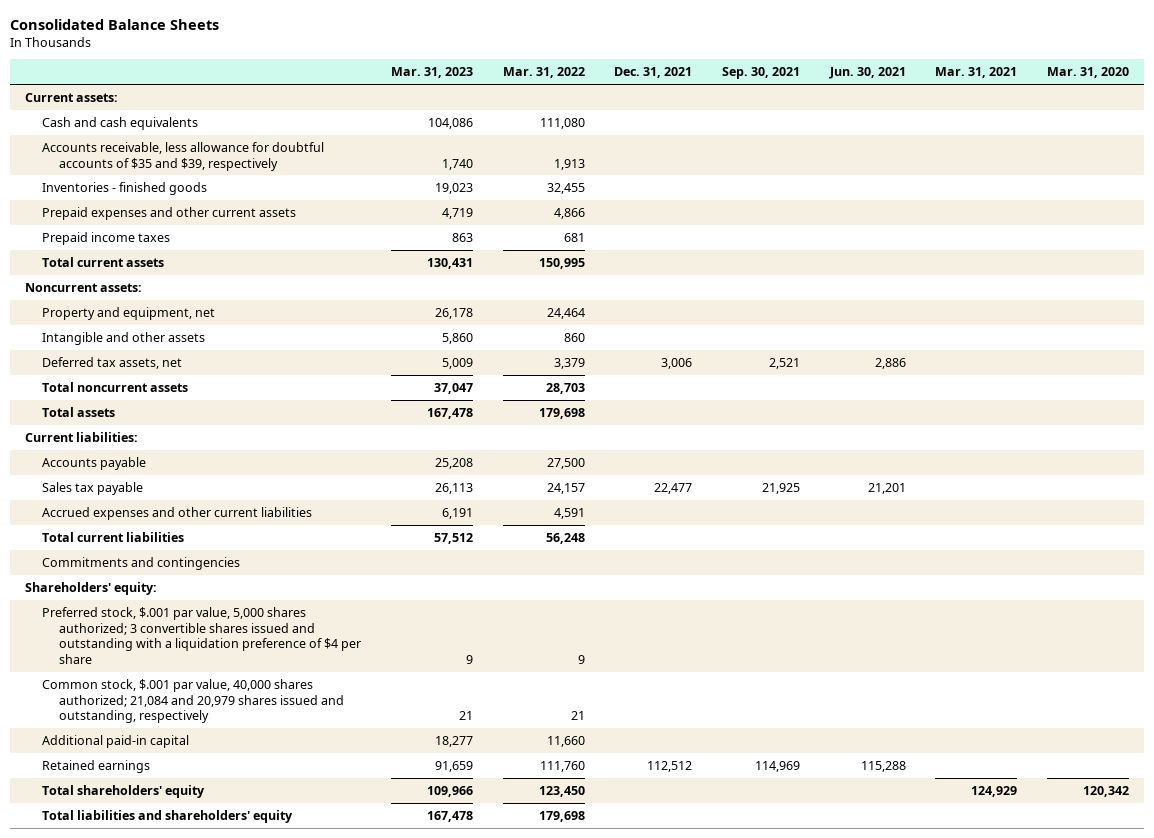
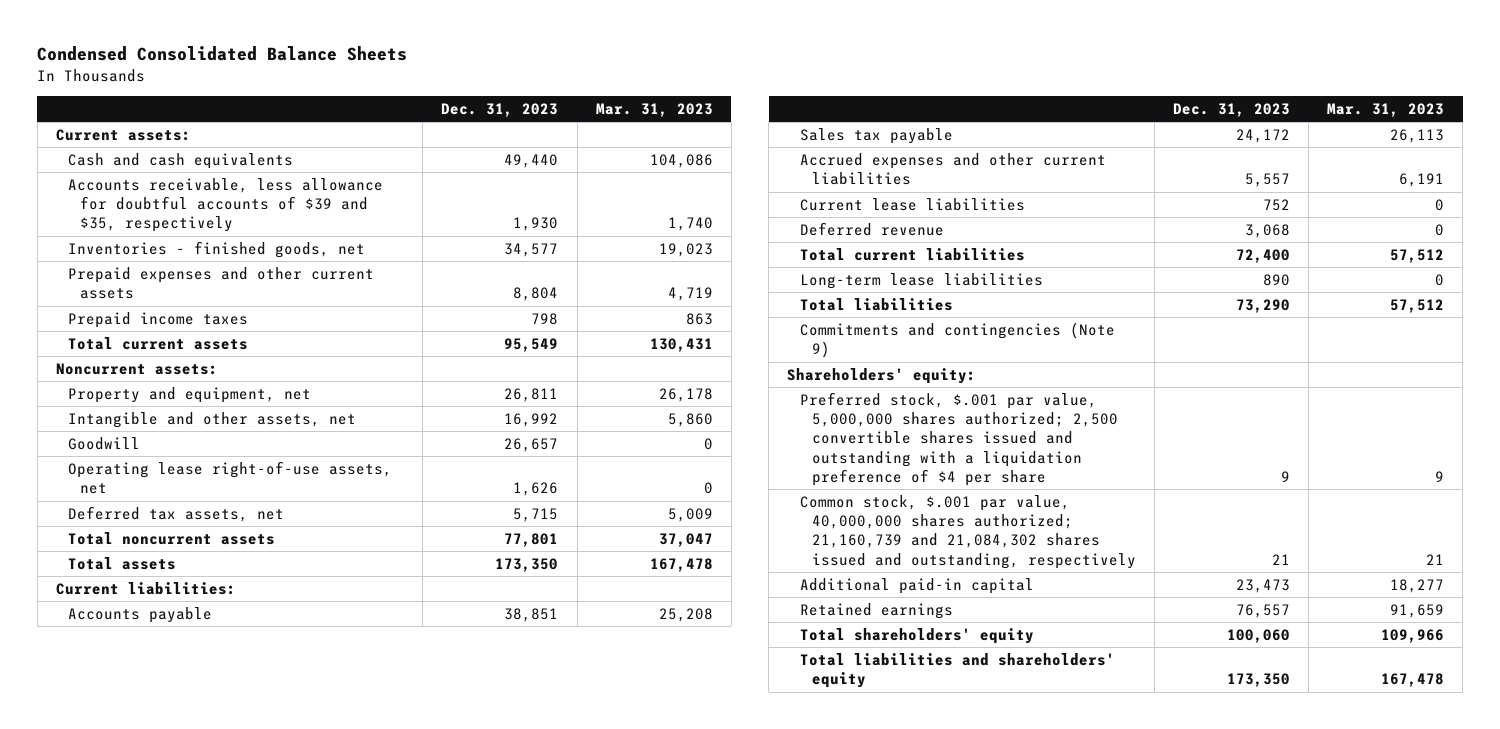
- Consolidated Balance Sheets
+ Condensed Consolidated Balance Sheets
- | Mar. 31, 2023 | Mar. 31, 2022 | Dec. 31, 2021 | Sep. 30, 2021 | Jun. 30, 2021 | Mar. 31, 2021 | Mar. 31, 2020
+ | Dec. 31, 2023 | Mar. 31, 2023
- Accounts receivable, less allowance for doubtful accounts of $35 and $39, respectively | 1,740 | 1,913 | | | | |
- Inventories - finished goods | 19,023 | 32,455 | | | | |
+ Accounts receivable, less allowance for doubtful accounts of $39 and $35, respectively | 1,930 | 1,740
+ Inventories - finished goods, net | 34,577 | 19,023
- Intangible and other assets | 5,860 | 860 | | | | |
+ Intangible and other assets, net | 16,992 | 5,860
+ Goodwill | 26,657 | 0
+ Operating lease right-of-use assets, net | 1,626 | 0
+ Current lease liabilities | 752 | 0
+ Deferred revenue | 3,068 | 0
- Commitments and contingencies
+ Long-term lease liabilities | 890 | 0
+ Total liabilities | 73,290 | 57,512
+ Commitments and contingencies (Note 9)
- Preferred stock, $.001 par value, 5,000 shares authorized; 3 convertible shares issued and outstanding with a liquidation preference of $4 per share | 9 | 9 | | | | |
- Common stock, $.001 par value, 40,000 shares authorized; 21,084 and 20,979 shares issued and outstanding, respectively | 21 | 21 | | | | |
+ Preferred stock, $.001 par value, 5,000,000 shares authorized; 2,500 convertible shares issued and outstanding with a liquidation preference of $4 per share | 9 | 9
+ Common stock, $.001 par value, 40,000,000 shares authorized; 21,160,739 and 21,084,302 shares issued and outstanding, respectively | 21 | 21

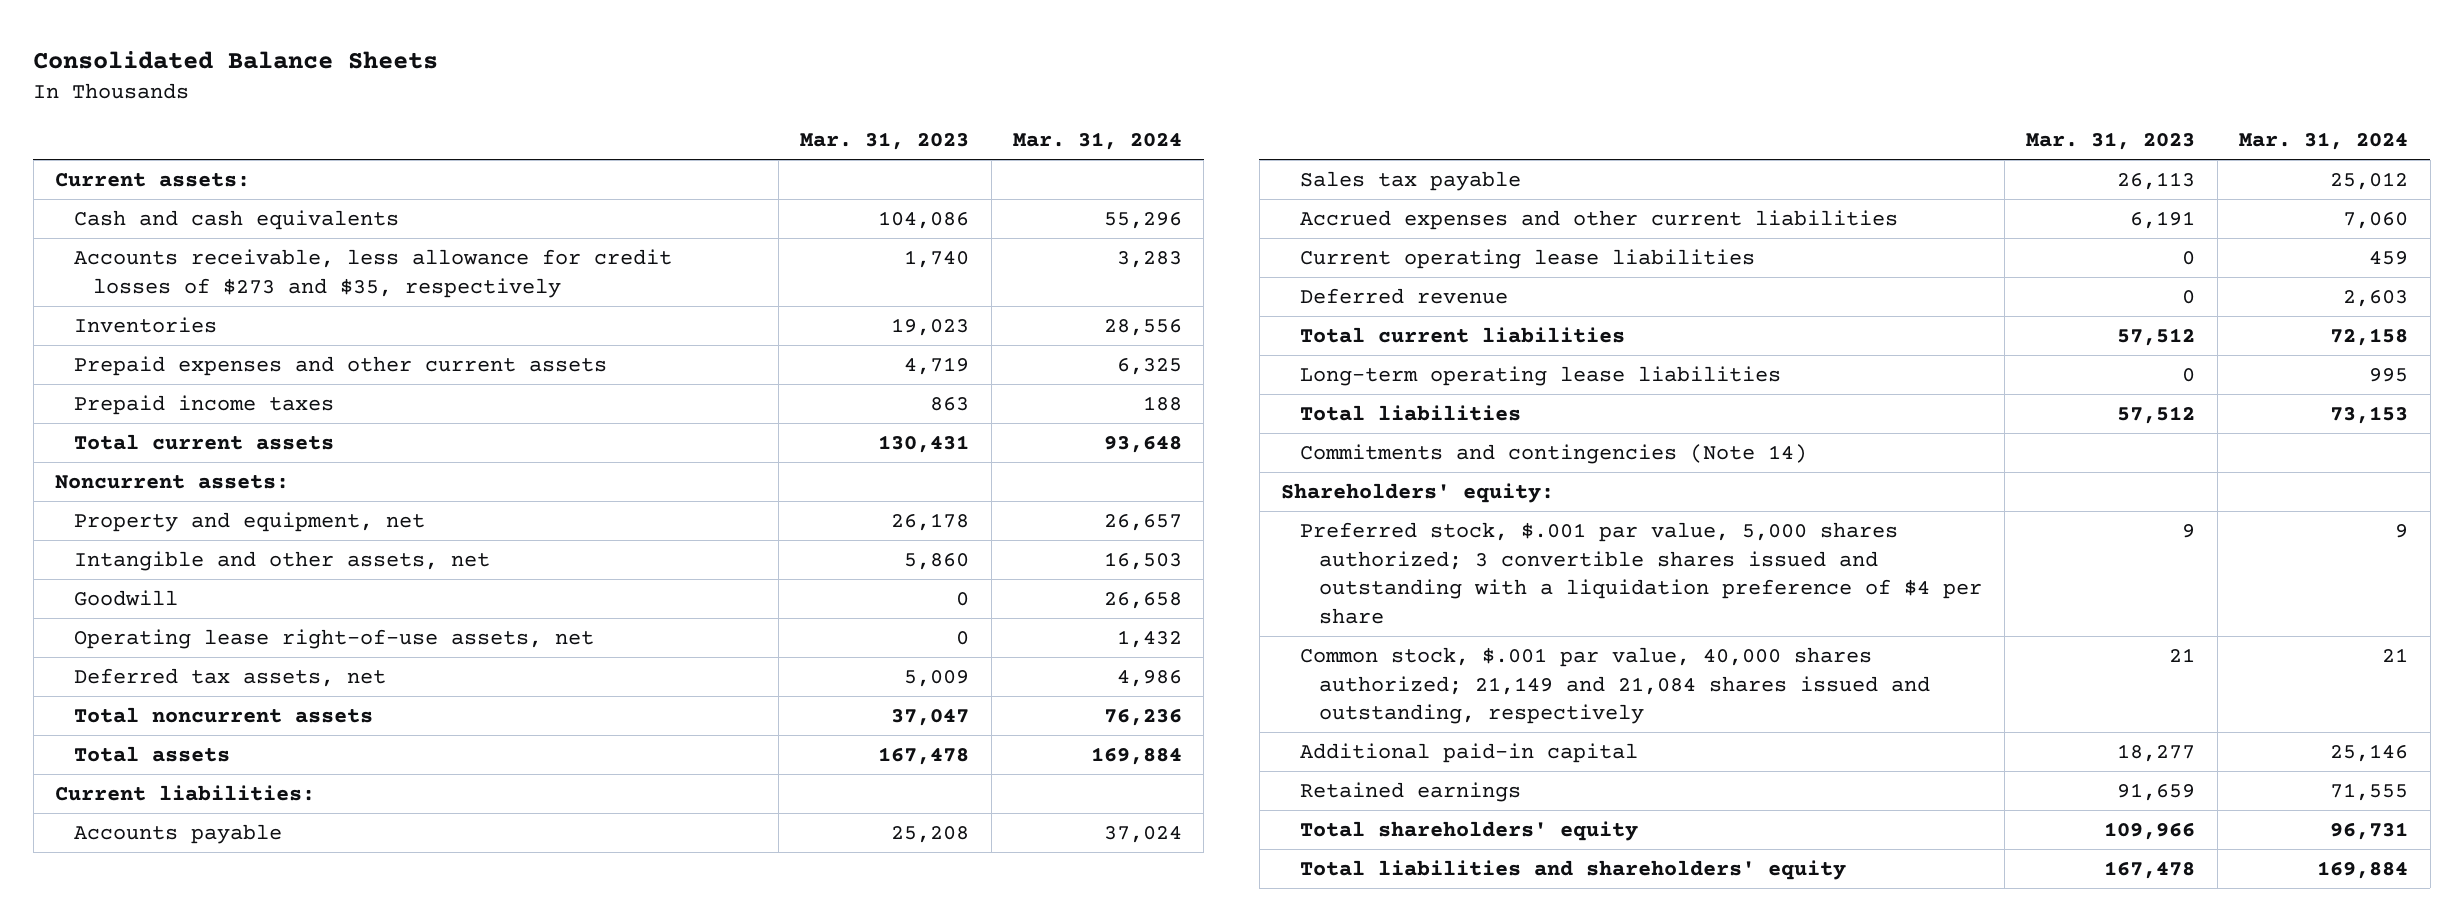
- Condensed Consolidated Balance Sheets
+ Consolidated Balance Sheets
- | Dec. 31, 2023 | Mar. 31, 2023
+ | Mar. 31, 2023 | Mar. 31, 2024
- Accounts receivable, less allowance for doubtful accounts of $39 and $35, respectively | 1,930 | 1,740
- Inventories - finished goods, net | 34,577 | 19,023
+ Accounts receivable, less allowance for credit losses of $273 and $35, respectively | 1,740 | 3,283
+ Inventories | 19,023 | 28,556
- Current lease liabilities | 752 | 0
+ Current operating lease liabilities | 0 | 459
- Long-term lease liabilities | 890 | 0
+ Long-term operating lease liabilities | 0 | 995
- Commitments and contingencies (Note 9)
+ Commitments and contingencies (Note 14)
- Preferred stock, $.001 par value, 5,000,000 shares authorized; 2,500 convertible shares issued and outstanding with a liquidation preference of $4 per share | 9 | 9
- Common stock, $.001 par value, 40,000,000 shares authorized; 21,160,739 and 21,084,302 shares issued and outstanding, respectively | 21 | 21
+ Preferred stock, $.001 par value, 5,000 shares authorized; 3 convertible shares issued and outstanding with a liquidation preference of $4 per share | 9 | 9
+ Common stock, $.001 par value, 40,000 shares authorized; 21,149 and 21,084 shares issued and outstanding, respectively | 21 | 21

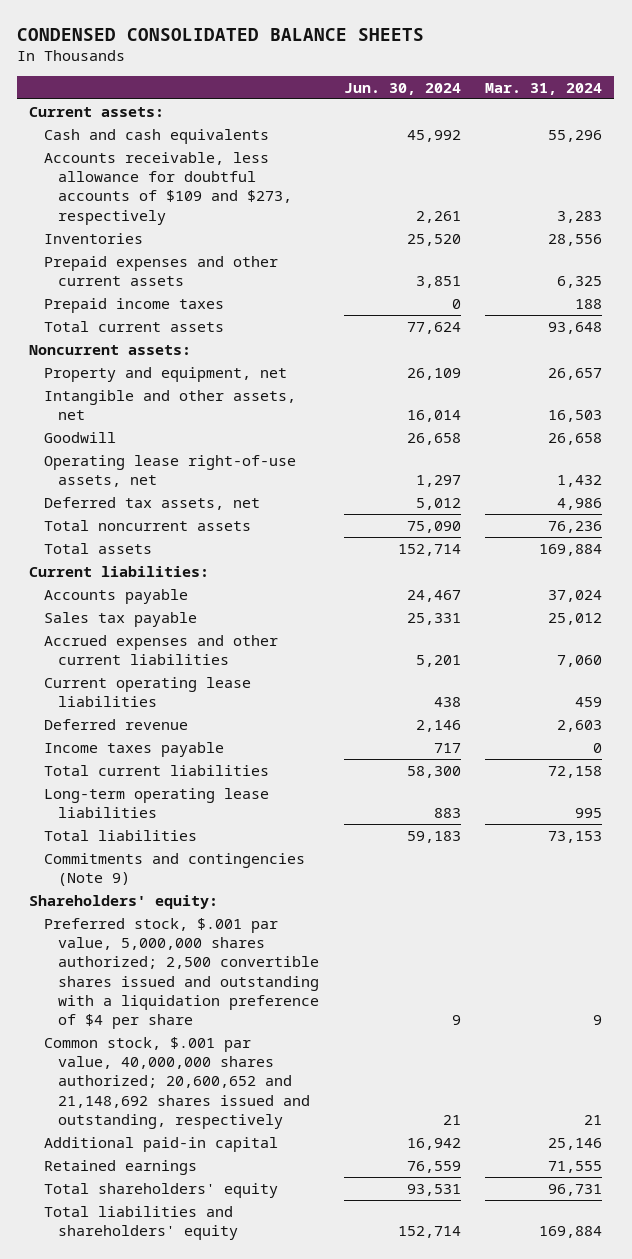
- Consolidated Balance Sheets
+ CONDENSED CONSOLIDATED BALANCE SHEETS
- | Mar. 31, 2023 | Mar. 31, 2024
+ | Jun. 30, 2024 | Mar. 31, 2024
- Accounts receivable, less allowance for credit losses of $273 and $35, respectively | 1,740 | 3,283
+ Accounts receivable, less allowance for doubtful accounts of $109 and $273, respectively | 2,261 | 3,283
+ Income taxes payable | 717 | 0
- Commitments and contingencies (Note 14)
+ Commitments and contingencies (Note 9)
- Preferred stock, $.001 par value, 5,000 shares authorized; 3 convertible shares issued and outstanding with a liquidation preference of $4 per share | 9 | 9
- Common stock, $.001 par value, 40,000 shares authorized; 21,149 and 21,084 shares issued and outstanding, respectively | 21 | 21
+ Preferred stock, $.001 par value, 5,000,000 shares authorized; 2,500 convertible shares issued and outstanding with a liquidation preference of $4 per share | 9 | 9
+ Common stock, $.001 par value, 40,000,000 shares authorized; 20,600,652 and 21,148,692 shares issued and outstanding, respectively | 21 | 21

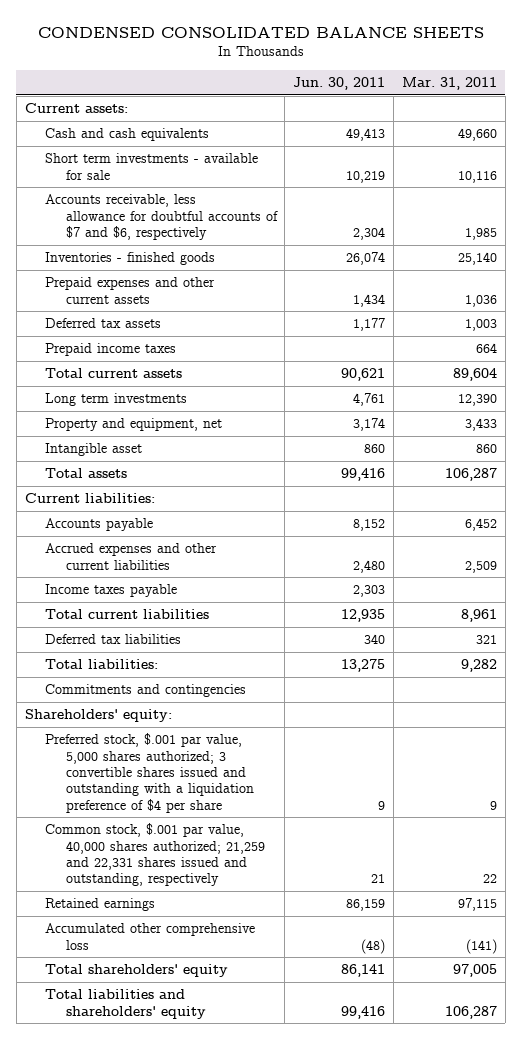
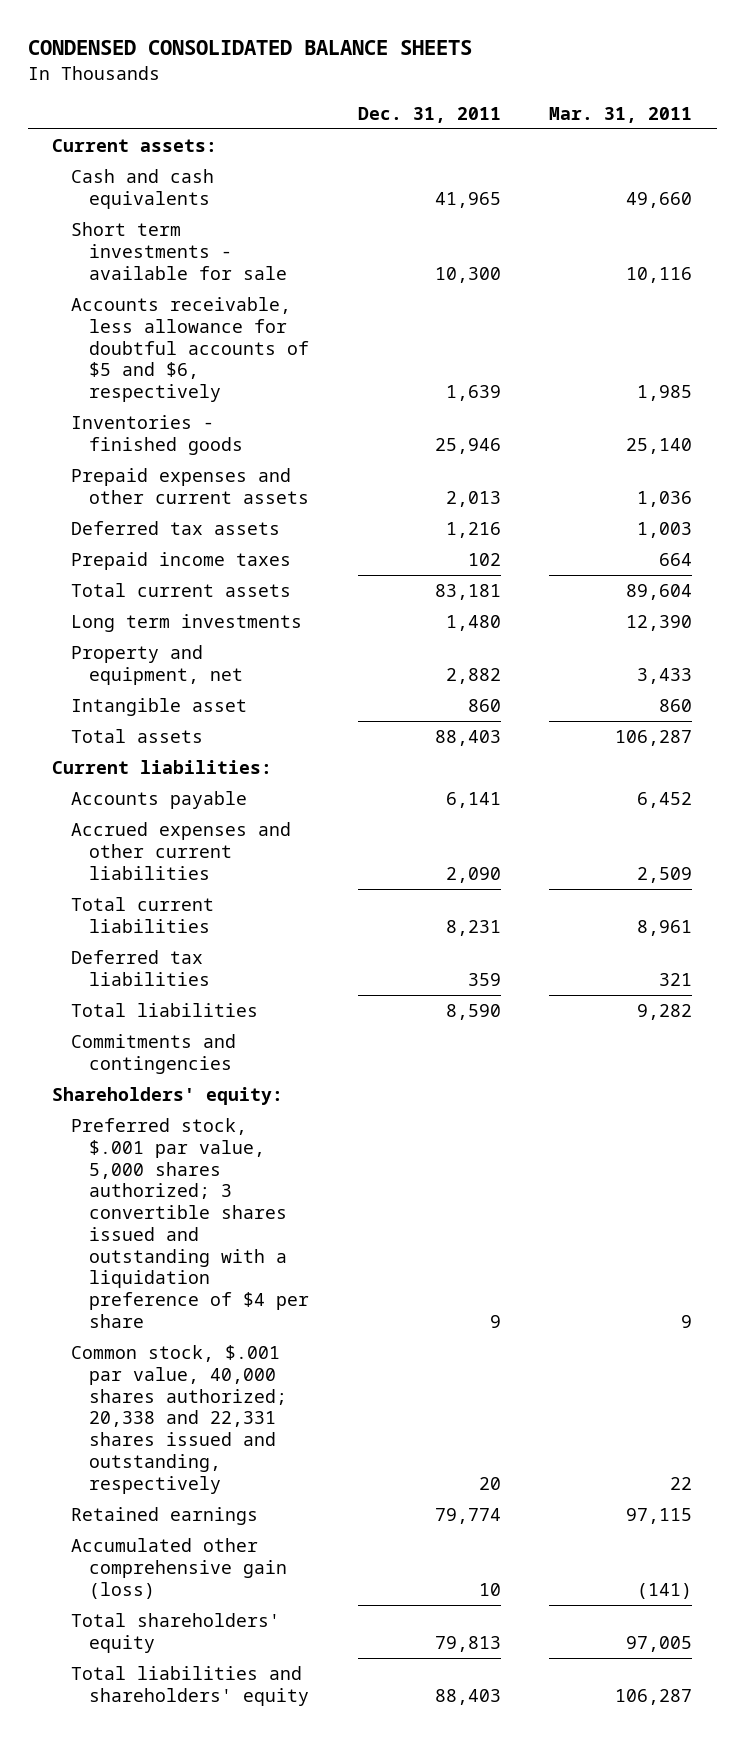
- | Jun. 30, 2011 | Mar. 31, 2011
+ | Dec. 31, 2011 | Mar. 31, 2011
- Accounts receivable, less allowance for doubtful accounts of $7 and $6, respectively | 2,304 | 1,985
+ Accounts receivable, less allowance for doubtful accounts of $5 and $6, respectively | 1,639 | 1,985
- Income taxes payable | 2,303 |
- Total liabilities: | 13,275 | 9,282
+ Total liabilities | 8,590 | 9,282
- Common stock, $.001 par value, 40,000 shares authorized; 21,259 and 22,331 shares issued and outstanding, respectively | 21 | 22
+ Common stock, $.001 par value, 40,000 shares authorized; 20,338 and 22,331 shares issued and outstanding, respectively | 20 | 22
- Accumulated other comprehensive loss | (48) | (141)
+ Accumulated other comprehensive gain (loss) | 10 | (141)

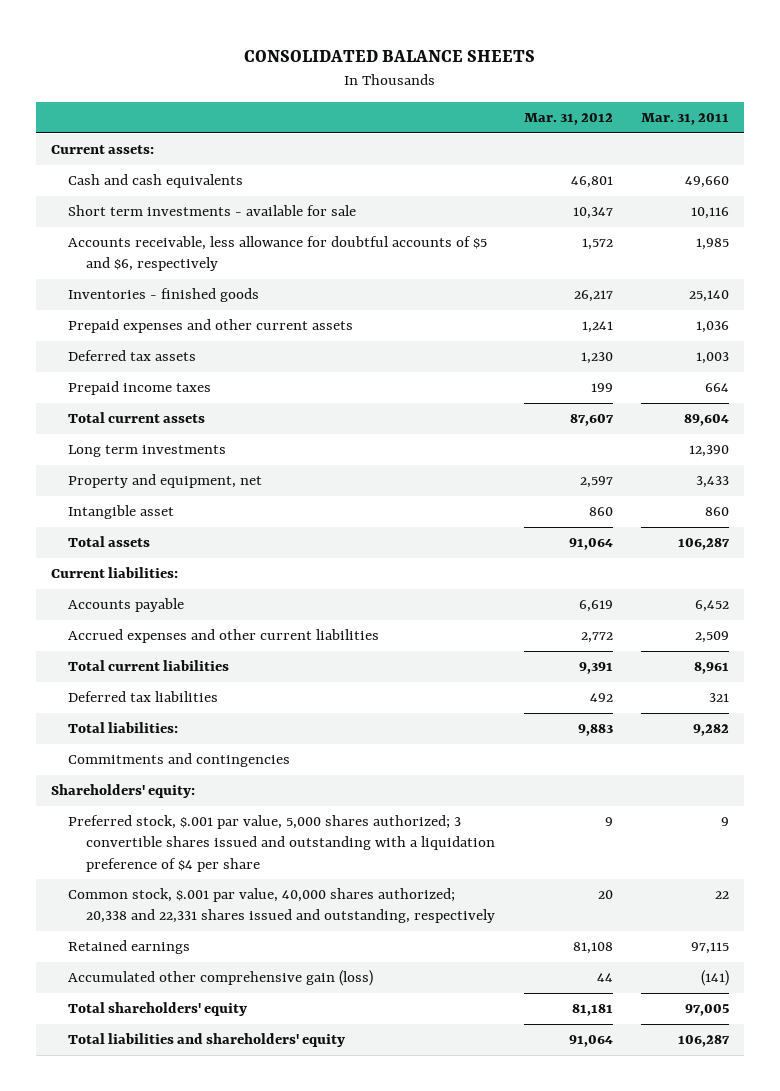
- CONDENSED CONSOLIDATED BALANCE SHEETS
+ CONSOLIDATED BALANCE SHEETS
- | Dec. 31, 2011 | Mar. 31, 2011
+ | Mar. 31, 2012 | Mar. 31, 2011
- Total liabilities | 8,590 | 9,282
+ Total liabilities: | 9,883 | 9,282

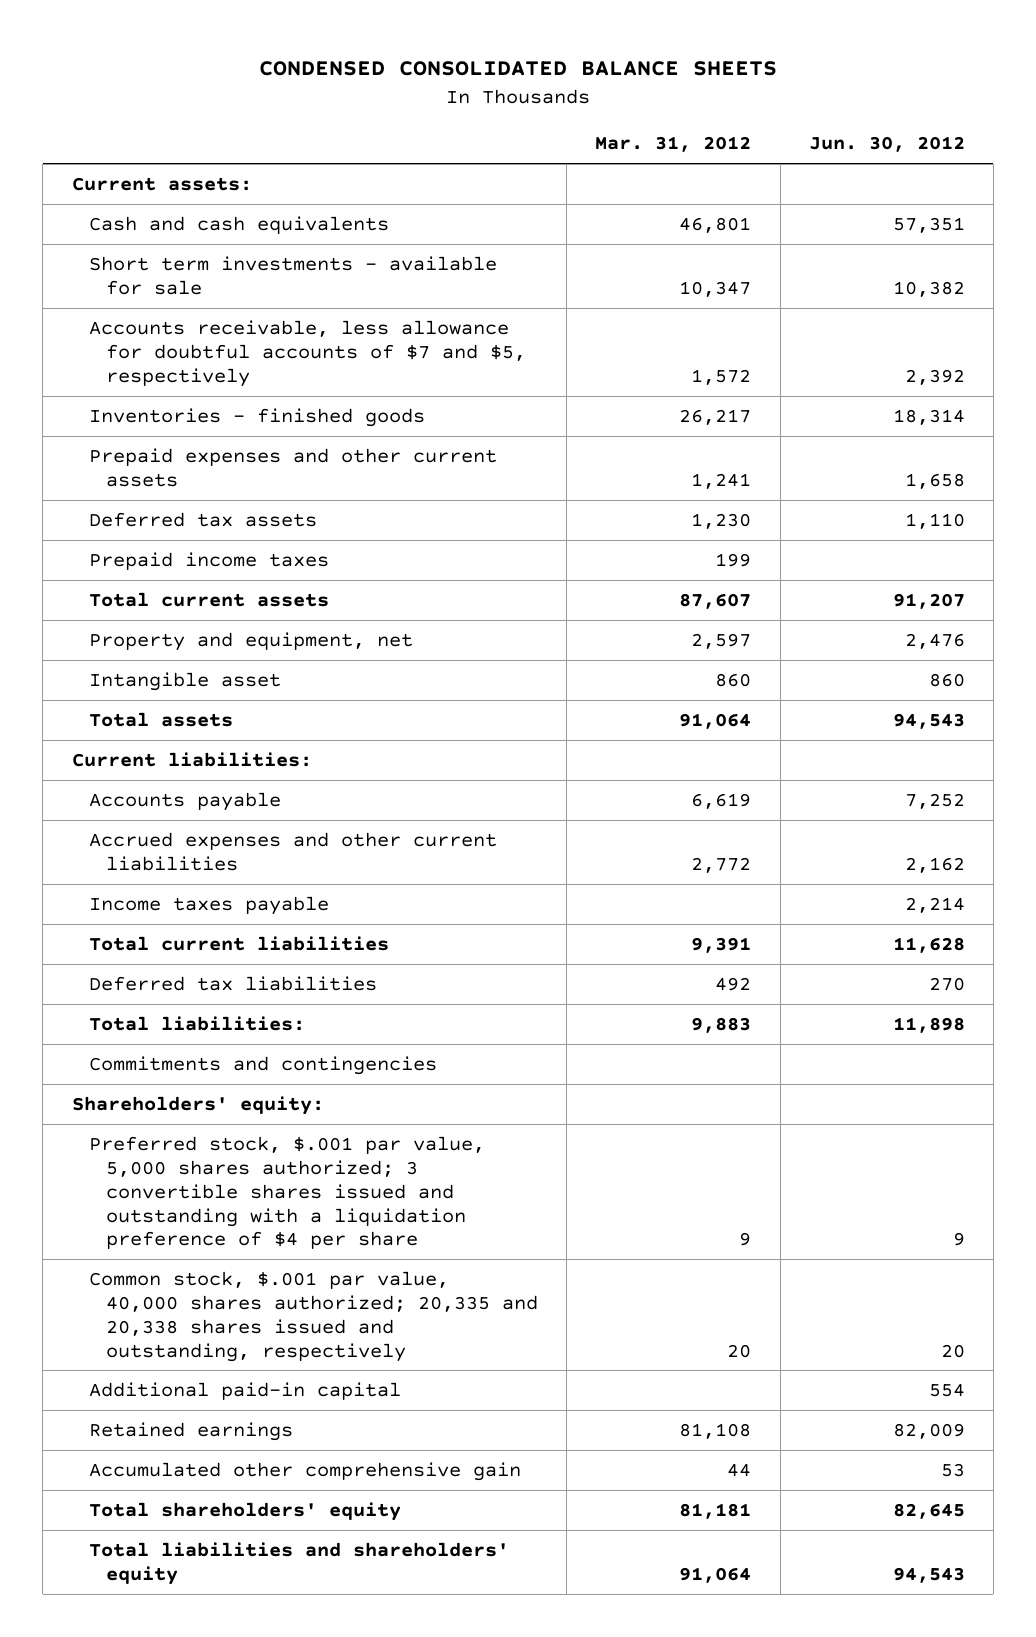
- CONSOLIDATED BALANCE SHEETS
+ CONDENSED CONSOLIDATED BALANCE SHEETS
- | Mar. 31, 2012 | Mar. 31, 2011
+ | Mar. 31, 2012 | Jun. 30, 2012
- Accounts receivable, less allowance for doubtful accounts of $5 and $6, respectively | 1,572 | 1,985
+ Accounts receivable, less allowance for doubtful accounts of $7 and $5, respectively | 1,572 | 2,392
- Long term investments | | 12,390
+ Income taxes payable | | 2,214
- Common stock, $.001 par value, 40,000 shares authorized; 20,338 and 22,331 shares issued and outstanding, respectively | 20 | 22
+ Common stock, $.001 par value, 40,000 shares authorized; 20,335 and 20,338 shares issued and outstanding, respectively | 20 | 20
+ Additional paid-in capital | | 554
- Accumulated other comprehensive gain (loss) | 44 | (141)
+ Accumulated other comprehensive gain | 44 | 53

